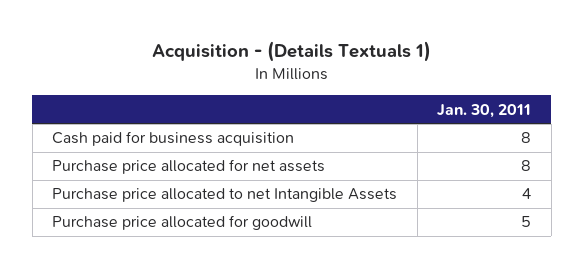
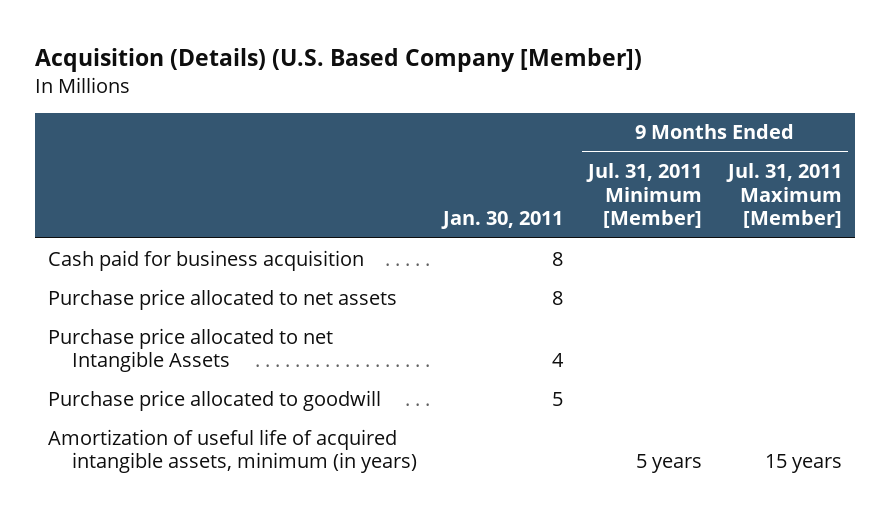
- Acquisition - (Details Textuals 1)
+ Acquisition (Details) (U.S. Based Company [Member])
- | Jan. 30, 2011
+ | Jan. 30, 2011 | 9 Months Ended Jul. 31, 2011 Minimum [Member] | 9 Months Ended Jul. 31, 2011 Maximum [Member]
- Purchase price allocated for net assets | 8
+ Purchase price allocated to net assets | 8 | |
- Purchase price allocated for goodwill | 5
+ Purchase price allocated to goodwill | 5 | |
+ Amortization of useful life of acquired intangible assets, minimum (in years) | | 5 years | 15 years

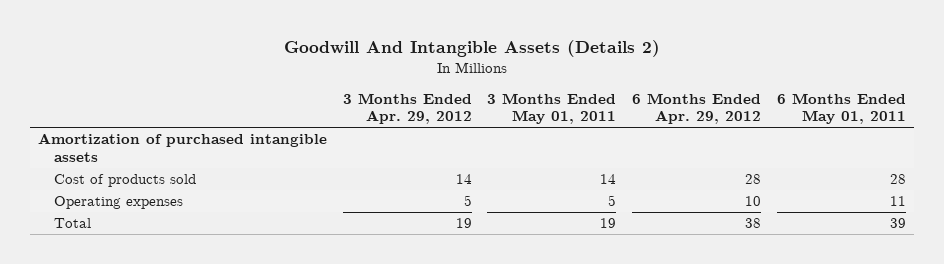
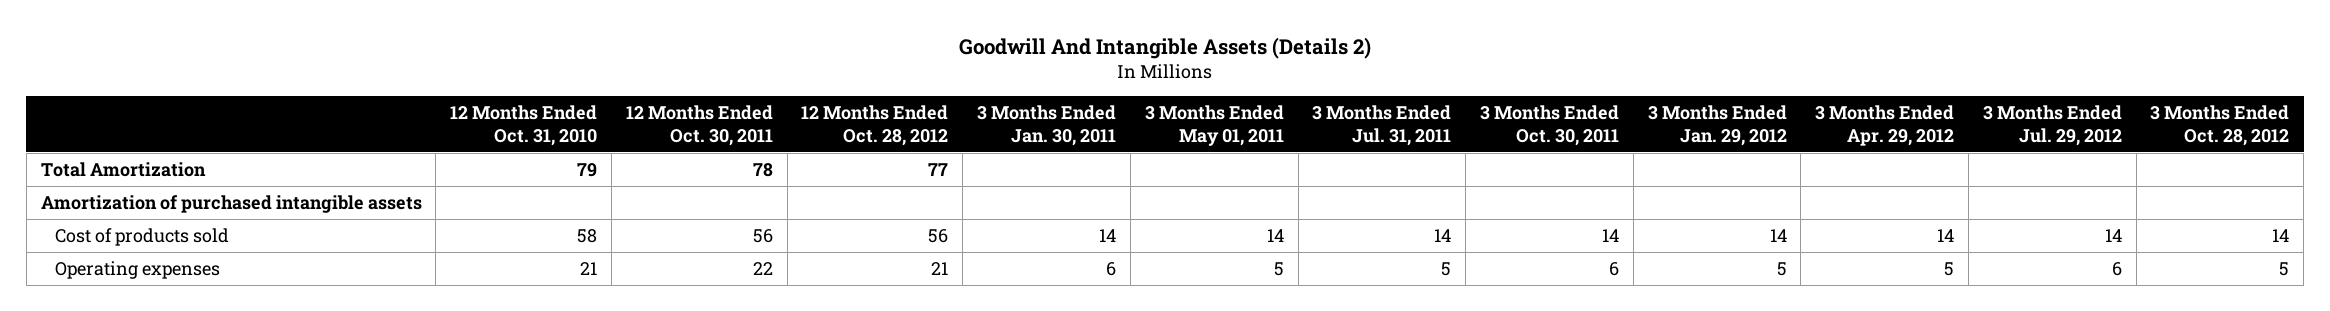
- | 3 Months Ended Apr. 29, 2012 | 3 Months Ended May 01, 2011 | 6 Months Ended Apr. 29, 2012 | 6 Months Ended May 01, 2011
+ | 12 Months Ended Oct. 31, 2010 | 12 Months Ended Oct. 30, 2011 | 12 Months Ended Oct. 28, 2012 | 3 Months Ended Jan. 30, 2011 | 3 Months Ended May 01, 2011 | 3 Months Ended Jul. 31, 2011 | 3 Months Ended Oct. 30, 2011 | 3 Months Ended Jan. 29, 2012 | 3 Months Ended Apr. 29, 2012 | 3 Months Ended Jul. 29, 2012 | 3 Months Ended Oct. 28, 2012
+ Total Amortization | 79 | 78 | 77 | | | | | | | |
- Total | 19 | 19 | 38 | 39

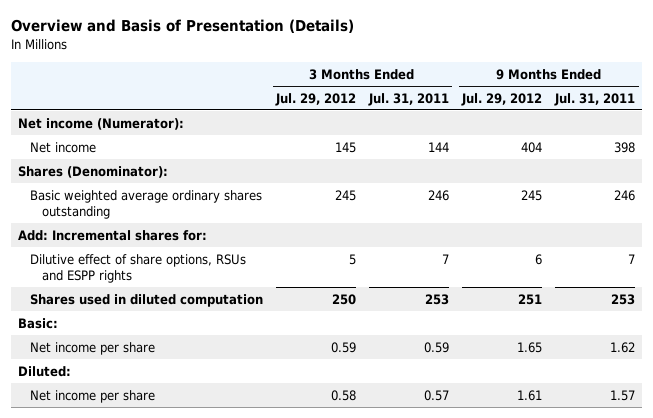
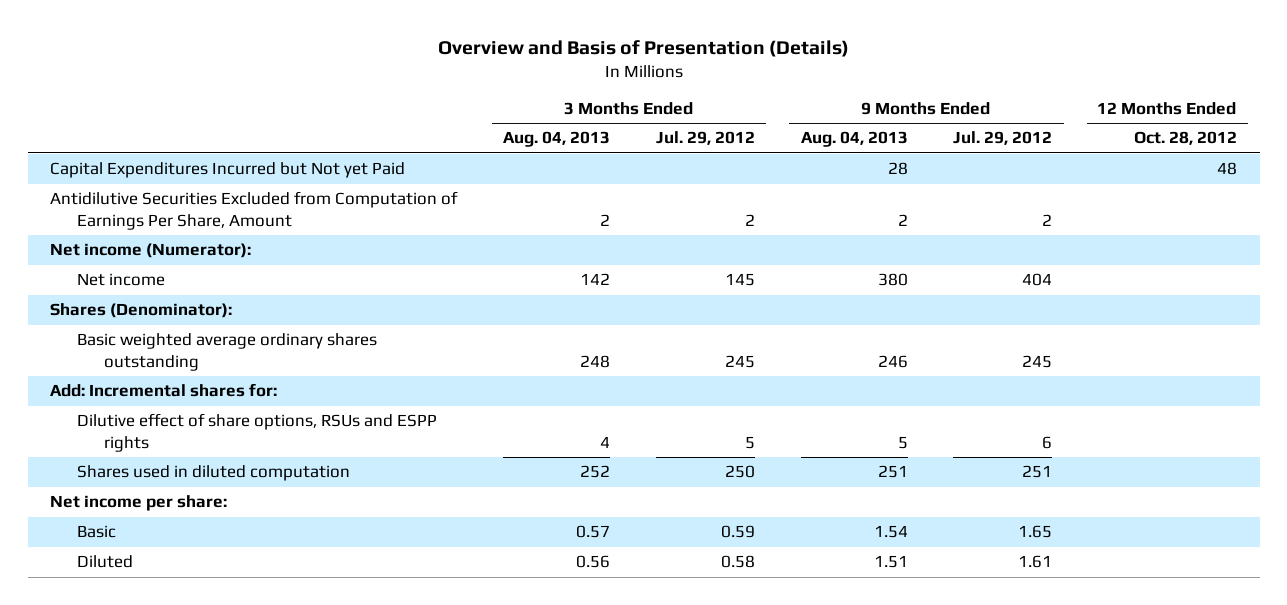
- | 3 Months Ended Jul. 29, 2012 | 3 Months Ended Jul. 31, 2011 | 9 Months Ended Jul. 29, 2012 | 9 Months Ended Jul. 31, 2011
+ | 3 Months Ended Aug. 04, 2013 | 3 Months Ended Jul. 29, 2012 | 9 Months Ended Aug. 04, 2013 | 9 Months Ended Jul. 29, 2012 | 12 Months Ended Oct. 28, 2012
+ Capital Expenditures Incurred but Not yet Paid | | | 28 | | 48
+ Antidilutive Securities Excluded from Computation of Earnings Per Share, Amount | 2 | 2 | 2 | 2 |
- Basic:
- Net income per share | 0.59 | 0.59 | 1.65 | 1.62
- Diluted:
- Net income per share | 0.58 | 0.57 | 1.61 | 1.57
+ Net income per share:
+ Basic | 0.57 | 0.59 | 1.54 | 1.65 |
+ Diluted | 0.56 | 0.58 | 1.51 | 1.61 |

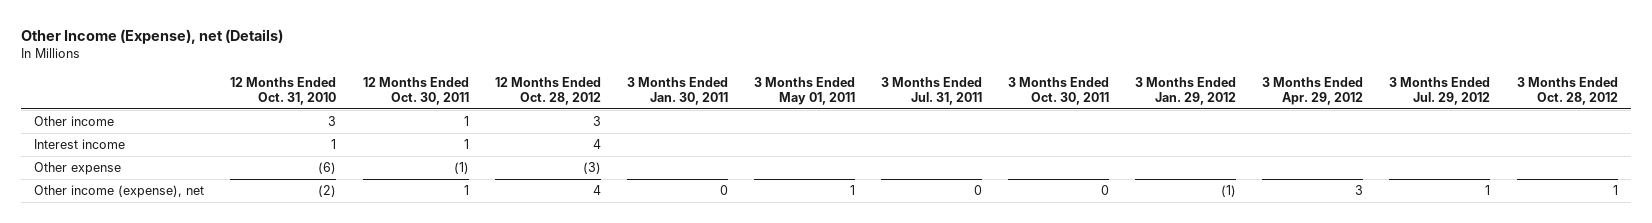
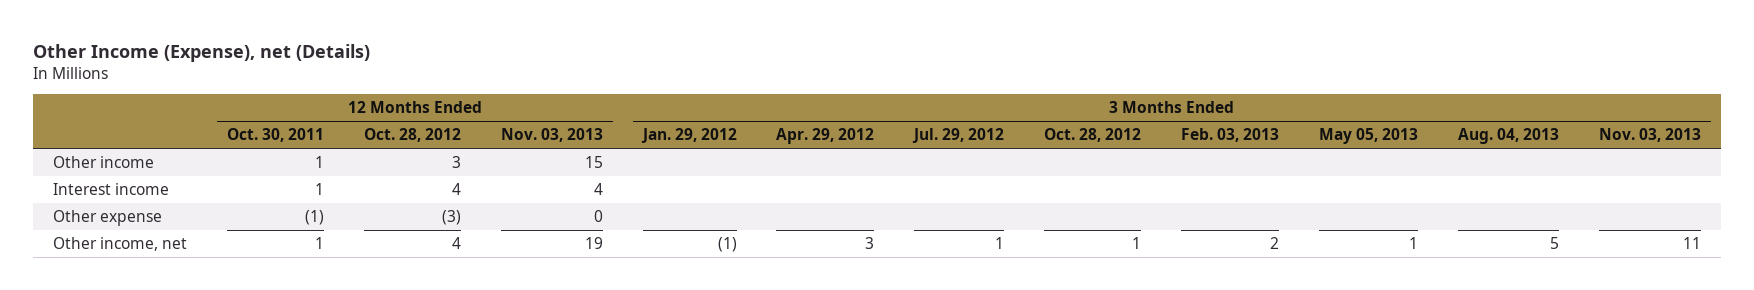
- | 12 Months Ended Oct. 31, 2010 | 12 Months Ended Oct. 30, 2011 | 12 Months Ended Oct. 28, 2012 | 3 Months Ended Jan. 30, 2011 | 3 Months Ended May 01, 2011 | 3 Months Ended Jul. 31, 2011 | 3 Months Ended Oct. 30, 2011 | 3 Months Ended Jan. 29, 2012 | 3 Months Ended Apr. 29, 2012 | 3 Months Ended Jul. 29, 2012 | 3 Months Ended Oct. 28, 2012
+ | 12 Months Ended Oct. 30, 2011 | 12 Months Ended Oct. 28, 2012 | 12 Months Ended Nov. 03, 2013 | 3 Months Ended Jan. 29, 2012 | 3 Months Ended Apr. 29, 2012 | 3 Months Ended Jul. 29, 2012 | 3 Months Ended Oct. 28, 2012 | 3 Months Ended Feb. 03, 2013 | 3 Months Ended May 05, 2013 | 3 Months Ended Aug. 04, 2013 | 3 Months Ended Nov. 03, 2013
- Other income (expense), net | (2) | 1 | 4 | 0 | 1 | 0 | 0 | (1) | 3 | 1 | 1
+ Other income, net | 1 | 4 | 19 | (1) | 3 | 1 | 1 | 2 | 1 | 5 | 11

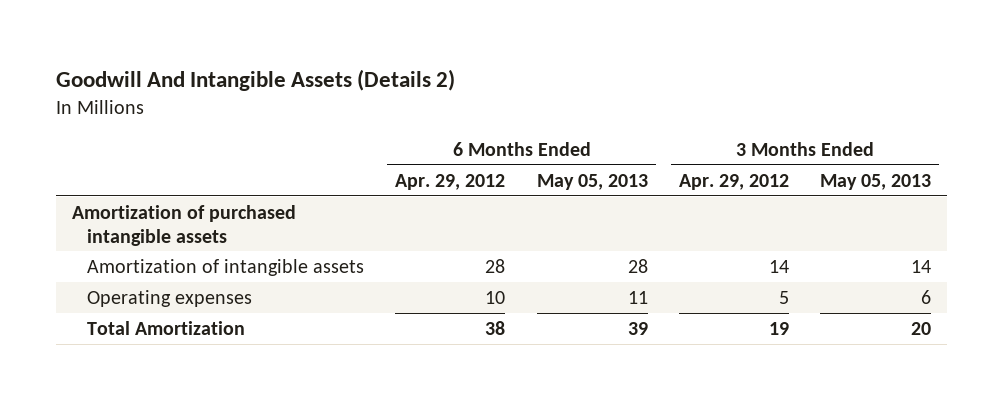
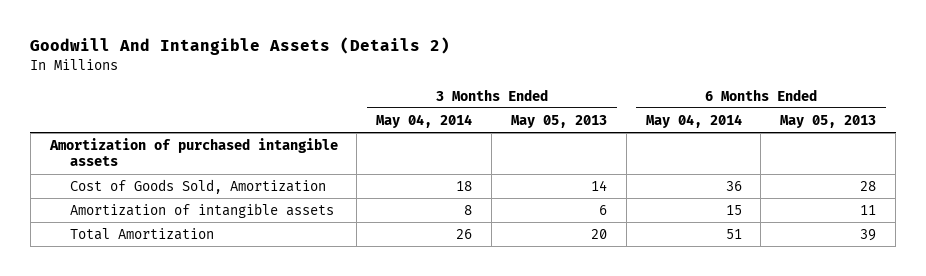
- | 6 Months Ended Apr. 29, 2012 | 6 Months Ended May 05, 2013 | 3 Months Ended Apr. 29, 2012 | 3 Months Ended May 05, 2013
+ | 3 Months Ended May 04, 2014 | 3 Months Ended May 05, 2013 | 6 Months Ended May 04, 2014 | 6 Months Ended May 05, 2013
- Amortization of intangible assets | 28 | 28 | 14 | 14
- Operating expenses | 10 | 11 | 5 | 6
+ Cost of Goods Sold, Amortization | 18 | 14 | 36 | 28
+ Amortization of intangible assets | 8 | 6 | 15 | 11

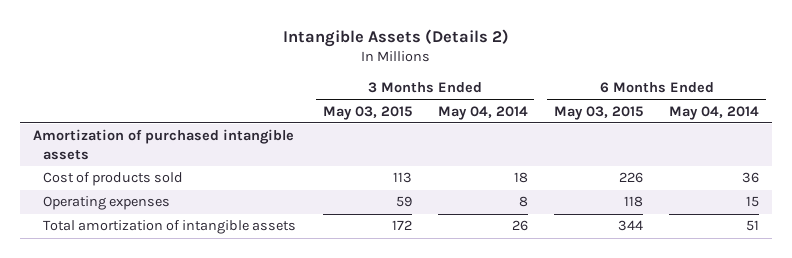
- Goodwill And Intangible Assets (Details 2)
+ Intangible Assets (Details 2)
- | 3 Months Ended May 04, 2014 | 3 Months Ended May 05, 2013 | 6 Months Ended May 04, 2014 | 6 Months Ended May 05, 2013
+ | 3 Months Ended May 03, 2015 | 3 Months Ended May 04, 2014 | 6 Months Ended May 03, 2015 | 6 Months Ended May 04, 2014
- Cost of Goods Sold, Amortization | 18 | 14 | 36 | 28
- Amortization of intangible assets | 8 | 6 | 15 | 11
- Total Amortization | 26 | 20 | 51 | 39
+ Cost of products sold | 113 | 18 | 226 | 36
+ Operating expenses | 59 | 8 | 118 | 15
+ Total amortization of intangible assets | 172 | 26 | 344 | 51

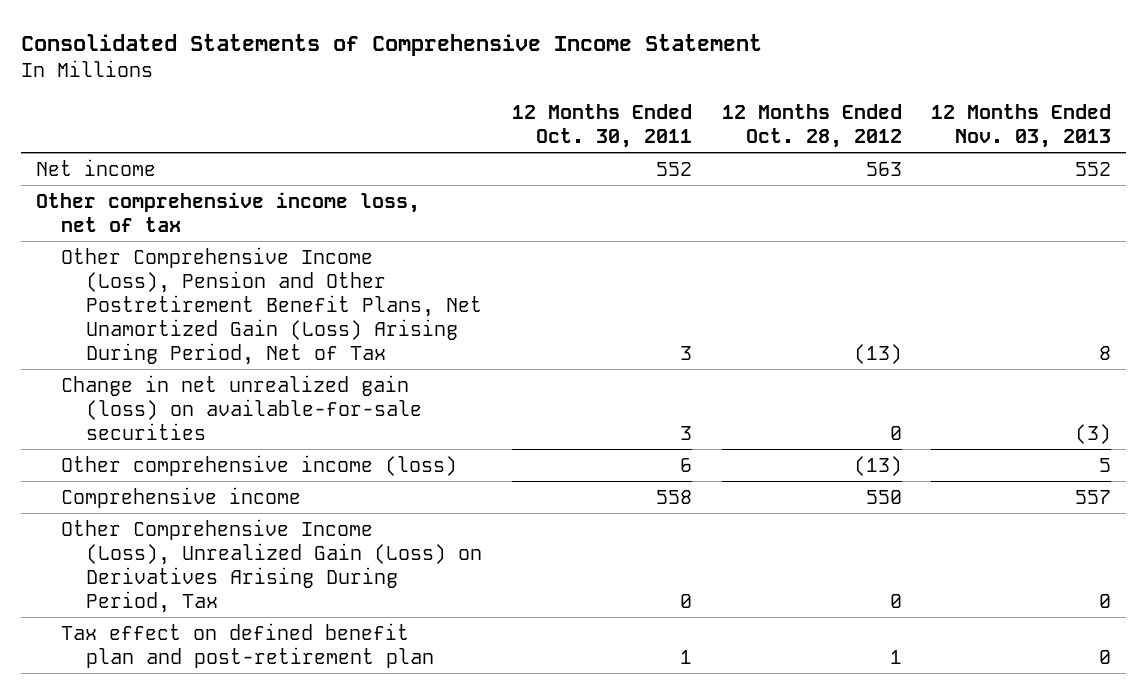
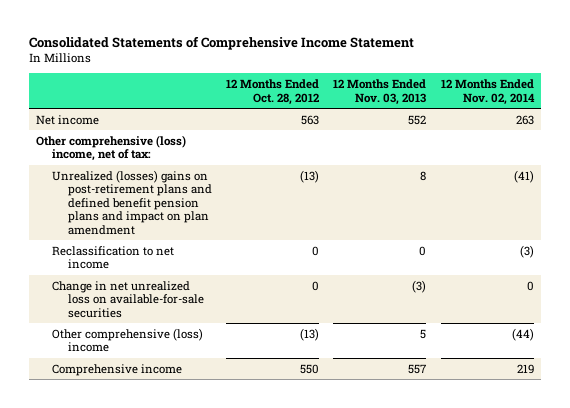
- | 12 Months Ended Oct. 30, 2011 | 12 Months Ended Oct. 28, 2012 | 12 Months Ended Nov. 03, 2013
+ | 12 Months Ended Oct. 28, 2012 | 12 Months Ended Nov. 03, 2013 | 12 Months Ended Nov. 02, 2014
- Other comprehensive income loss, net of tax
- Other Comprehensive Income (Loss), Pension and Other Postretirement Benefit Plans, Net Unamortized Gain (Loss) Arising During Period, Net of Tax | 3 | (13) | 8
- Change in net unrealized gain (loss) on available-for-sale securities | 3 | 0 | (3)
- Other comprehensive income (loss) | 6 | (13) | 5
+ Other comprehensive (loss) income, net of tax:
+ Unrealized (losses) gains on post-retirement plans and defined benefit pension plans and impact on plan amendment | (13) | 8 | (41)
+ Reclassification to net income | 0 | 0 | (3)
+ Change in net unrealized loss on available-for-sale securities | 0 | (3) | 0
+ Other comprehensive (loss) income | (13) | 5 | (44)
- Other Comprehensive Income (Loss), Unrealized Gain (Loss) on Derivatives Arising During Period, Tax | 0 | 0 | 0
- Tax effect on defined benefit plan and post-retirement plan | 1 | 1 | 0

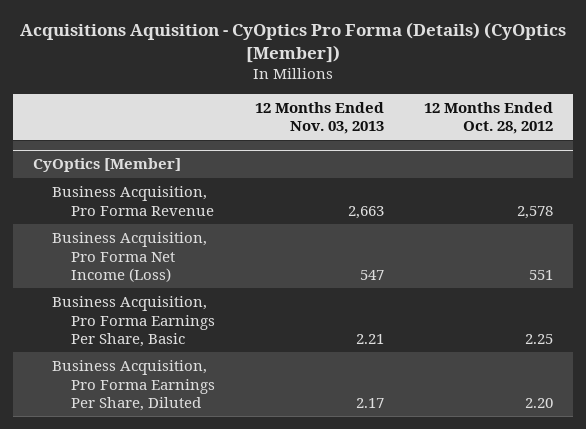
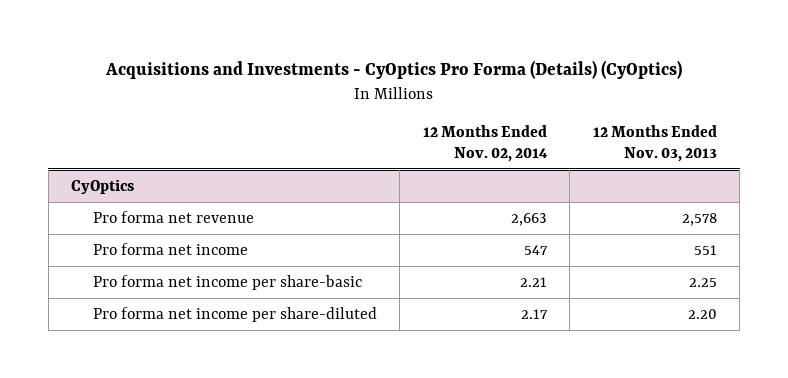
- Acquisitions Aquisition - CyOptics Pro Forma (Details) (CyOptics [Member])
+ Acquisitions and Investments - CyOptics Pro Forma (Details) (CyOptics)
- | 12 Months Ended Nov. 03, 2013 | 12 Months Ended Oct. 28, 2012
+ | 12 Months Ended Nov. 02, 2014 | 12 Months Ended Nov. 03, 2013
- CyOptics [Member]
- Business Acquisition, Pro Forma Revenue | 2,663 | 2,578
- Business Acquisition, Pro Forma Net Income (Loss) | 547 | 551
- Business Acquisition, Pro Forma Earnings Per Share, Basic | 2.21 | 2.25
- Business Acquisition, Pro Forma Earnings Per Share, Diluted | 2.17 | 2.20
+ CyOptics
+ Pro forma net revenue | 2,663 | 2,578
+ Pro forma net income | 547 | 551
+ Pro forma net income per share-basic | 2.21 | 2.25
+ Pro forma net income per share-diluted | 2.17 | 2.20

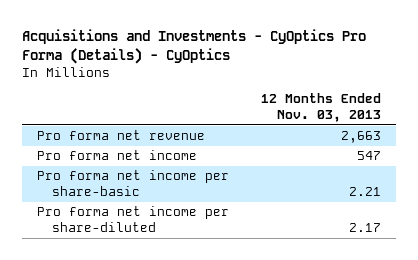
- Acquisitions and Investments - CyOptics Pro Forma (Details) (CyOptics)
+ Acquisitions and Investments - CyOptics Pro Forma (Details) - CyOptics
- | 12 Months Ended Nov. 02, 2014 | 12 Months Ended Nov. 03, 2013
+ | 12 Months Ended Nov. 03, 2013
- CyOptics
- Pro forma net revenue | 2,663 | 2,578
- Pro forma net income | 547 | 551
- Pro forma net income per share-basic | 2.21 | 2.25
- Pro forma net income per share-diluted | 2.17 | 2.20
+ Pro forma net revenue | 2,663
+ Pro forma net income | 547
+ Pro forma net income per share-basic | 2.21
+ Pro forma net income per share-diluted | 2.17

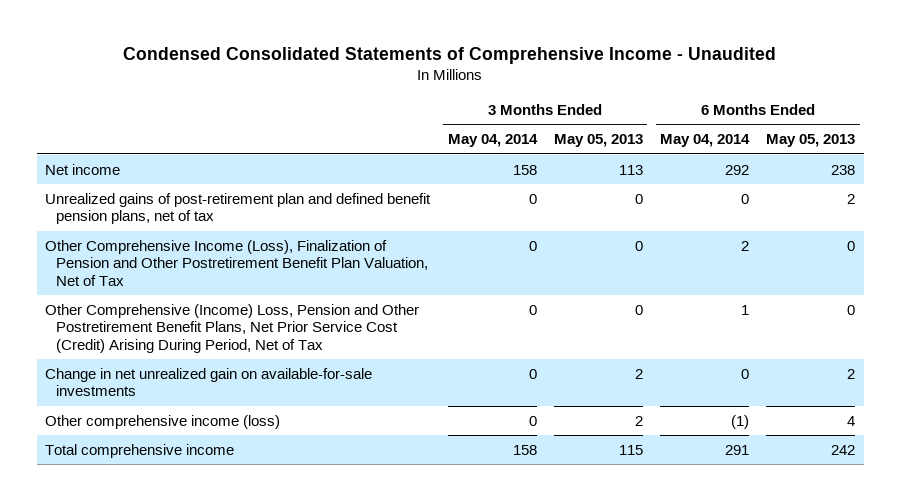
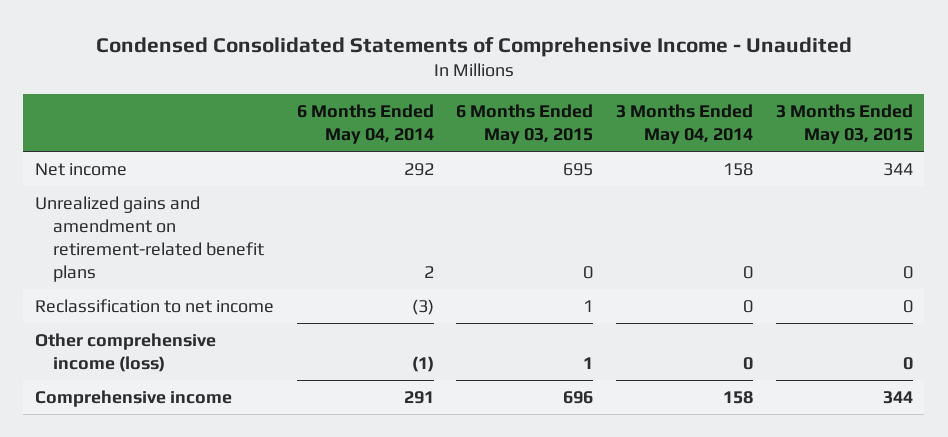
- | 3 Months Ended May 04, 2014 | 3 Months Ended May 05, 2013 | 6 Months Ended May 04, 2014 | 6 Months Ended May 05, 2013
+ | 6 Months Ended May 04, 2014 | 6 Months Ended May 03, 2015 | 3 Months Ended May 04, 2014 | 3 Months Ended May 03, 2015
- Unrealized gains of post-retirement plan and defined benefit pension plans, net of tax | 0 | 0 | 0 | 2
- Other Comprehensive Income (Loss), Finalization of Pension and Other Postretirement Benefit Plan Valuation, Net of Tax | 0 | 0 | 2 | 0
- Other Comprehensive (Income) Loss, Pension and Other Postretirement Benefit Plans, Net Prior Service Cost (Credit) Arising During Period, Net of Tax | 0 | 0 | 1 | 0
- Change in net unrealized gain on available-for-sale investments | 0 | 2 | 0 | 2
+ Unrealized gains and amendment on retirement-related benefit plans | 2 | 0 | 0 | 0
+ Reclassification to net income | (3) | 1 | 0 | 0
- Total comprehensive income | 158 | 115 | 291 | 242
+ Comprehensive income | 291 | 696 | 158 | 344

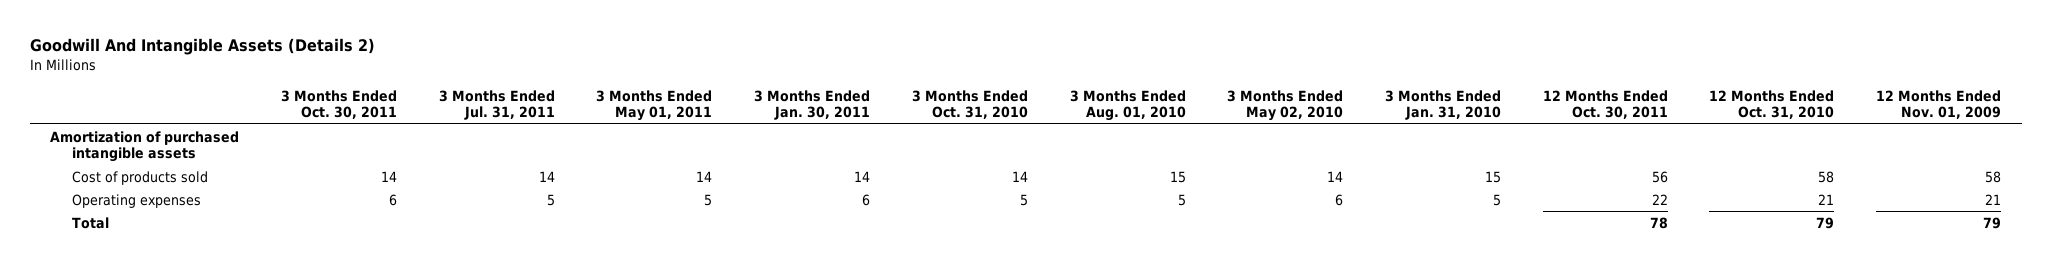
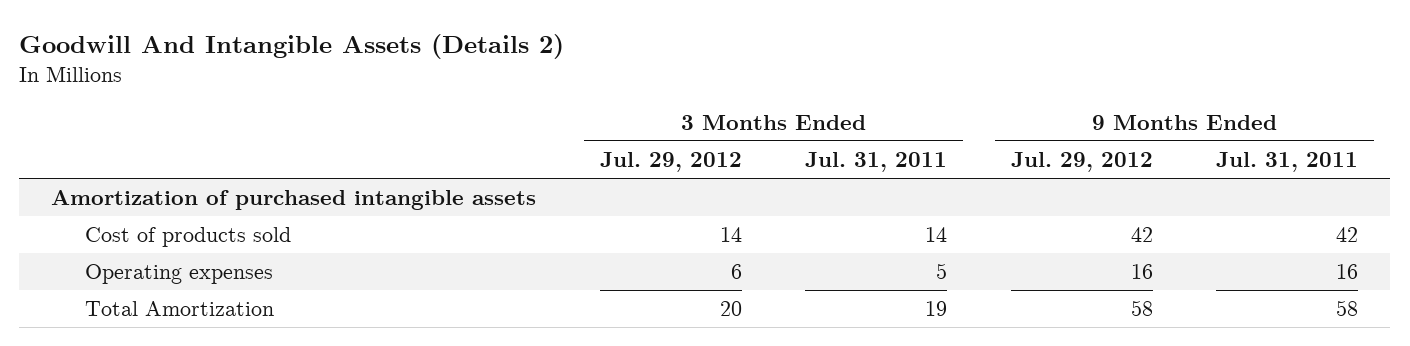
- | 3 Months Ended Oct. 30, 2011 | 3 Months Ended Jul. 31, 2011 | 3 Months Ended May 01, 2011 | 3 Months Ended Jan. 30, 2011 | 3 Months Ended Oct. 31, 2010 | 3 Months Ended Aug. 01, 2010 | 3 Months Ended May 02, 2010 | 3 Months Ended Jan. 31, 2010 | 12 Months Ended Oct. 30, 2011 | 12 Months Ended Oct. 31, 2010 | 12 Months Ended Nov. 01, 2009
+ | 3 Months Ended Jul. 29, 2012 | 3 Months Ended Jul. 31, 2011 | 9 Months Ended Jul. 29, 2012 | 9 Months Ended Jul. 31, 2011
- Total | | | | | | | | | 78 | 79 | 79
+ Total Amortization | 20 | 19 | 58 | 58

